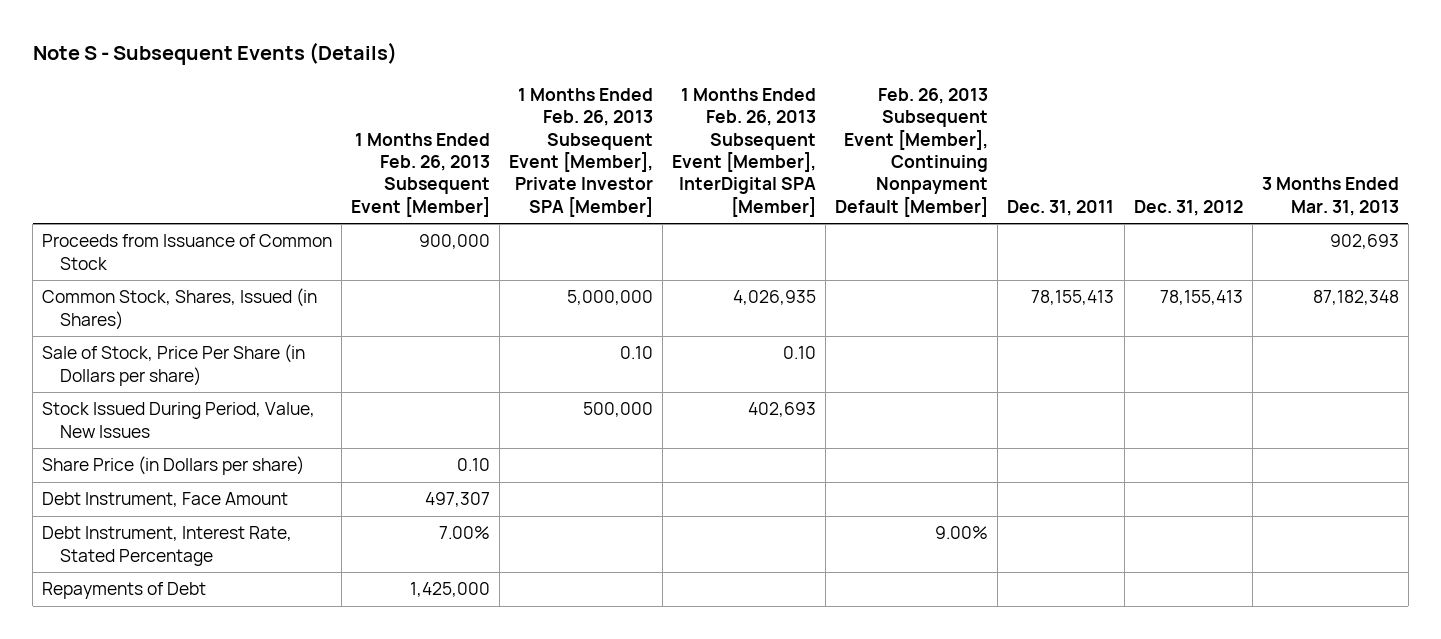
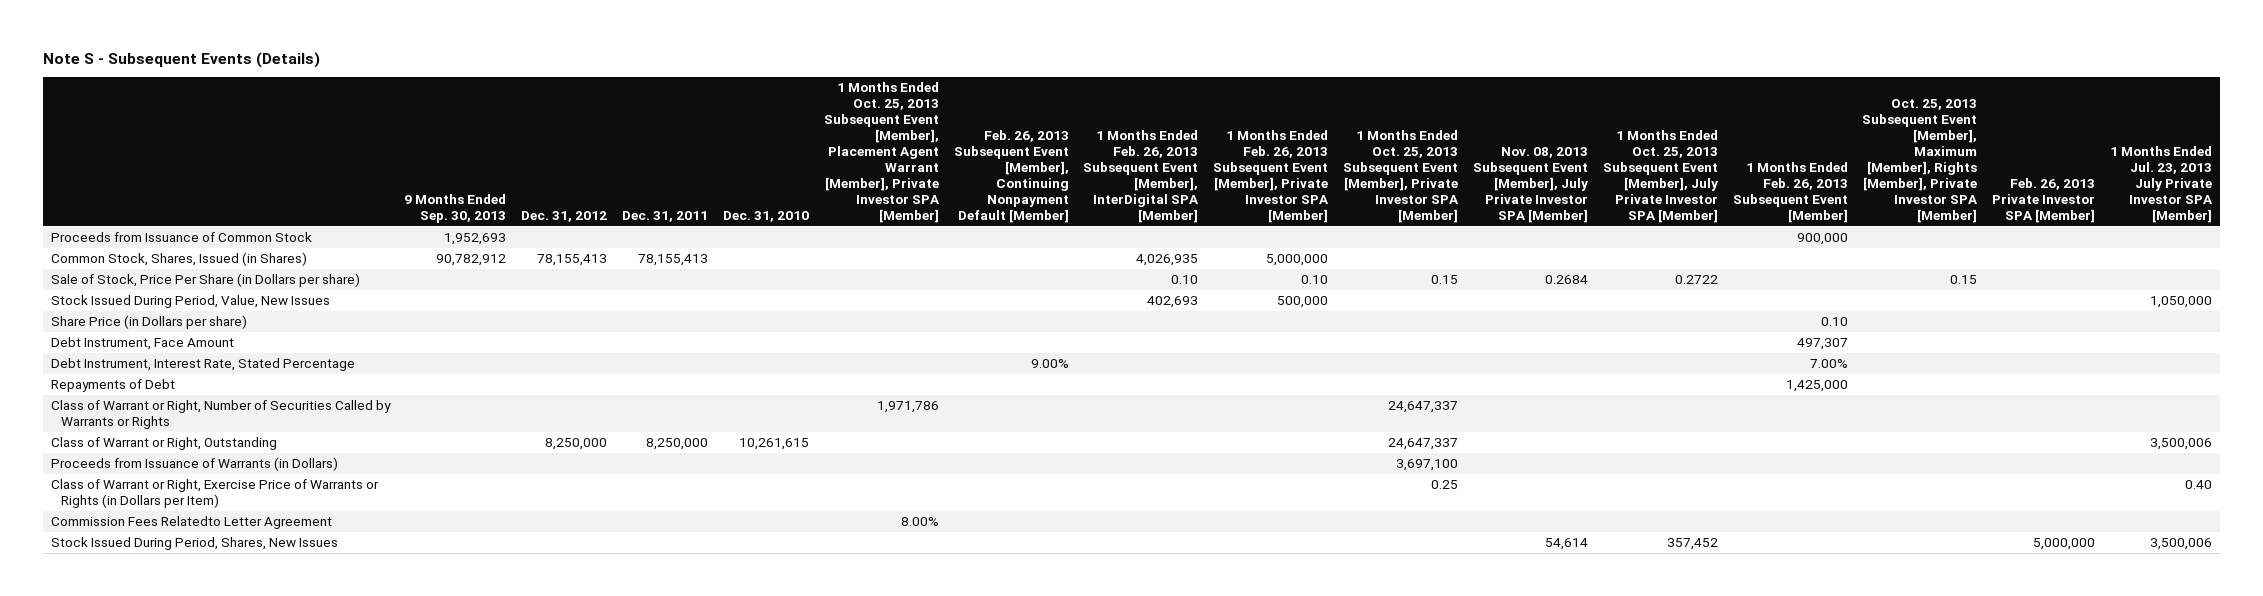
- | 1 Months Ended Feb. 26, 2013 Subsequent Event [Member] | 1 Months Ended Feb. 26, 2013 Subsequent Event [Member], Private Investor SPA [Member] | 1 Months Ended Feb. 26, 2013 Subsequent Event [Member], InterDigital SPA [Member] | Feb. 26, 2013 Subsequent Event [Member], Continuing Nonpayment Default [Member] | Dec. 31, 2011 | Dec. 31, 2012 | 3 Months Ended Mar. 31, 2013
+ | 9 Months Ended Sep. 30, 2013 | Dec. 31, 2012 | Dec. 31, 2011 | Dec. 31, 2010 | 1 Months Ended Oct. 25, 2013 Subsequent Event [Member], Placement Agent Warrant [Member], Private Investor SPA [Member] | Feb. 26, 2013 Subsequent Event [Member], Continuing Nonpayment Default [Member] | 1 Months Ended Feb. 26, 2013 Subsequent Event [Member], InterDigital SPA [Member] | 1 Months Ended Feb. 26, 2013 Subsequent Event [Member], Private Investor SPA [Member] | 1 Months Ended Oct. 25, 2013 Subsequent Event [Member], Private Investor SPA [Member] | Nov. 08, 2013 Subsequent Event [Member], July Private Investor SPA [Member] | 1 Months Ended Oct. 25, 2013 Subsequent Event [Member], July Private Investor SPA [Member] | 1 Months Ended Feb. 26, 2013 Subsequent Event [Member] | Oct. 25, 2013 Subsequent Event [Member], Maximum [Member], Rights [Member], Private Investor SPA [Member] | Feb. 26, 2013 Private Investor SPA [Member] | 1 Months Ended Jul. 23, 2013 July Private Investor SPA [Member]
+ Class of Warrant or Right, Number of Securities Called by Warrants or Rights | | | | | 1,971,786 | | | | 24,647,337 | | | | | |
+ Class of Warrant or Right, Outstanding | | 8,250,000 | 8,250,000 | 10,261,615 | | | | | 24,647,337 | | | | | | 3,500,006
+ Proceeds from Issuance of Warrants (in Dollars) | | | | | | | | | 3,697,100 | | | | | |
+ Class of Warrant or Right, Exercise Price of Warrants or Rights (in Dollars per Item) | | | | | | | | | 0.25 | | | | | | 0.40
+ Commission Fees Relatedto Letter Agreement | | | | | 8.00% | | | | | | | | | |
+ Stock Issued During Period, Shares, New Issues | | | | | | | | | | 54,614 | 357,452 | | | 5,000,000 | 3,500,006

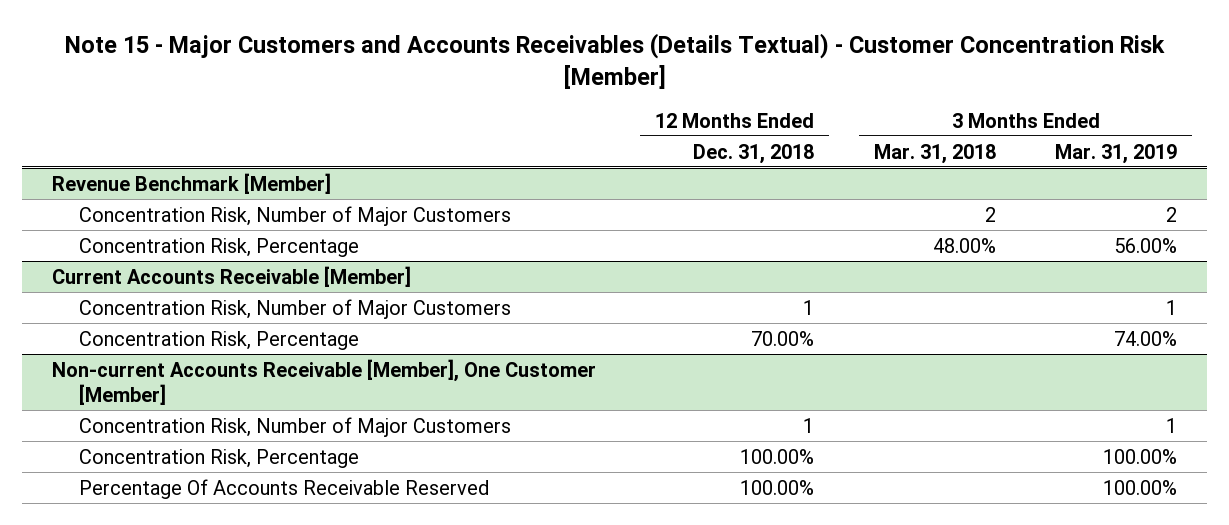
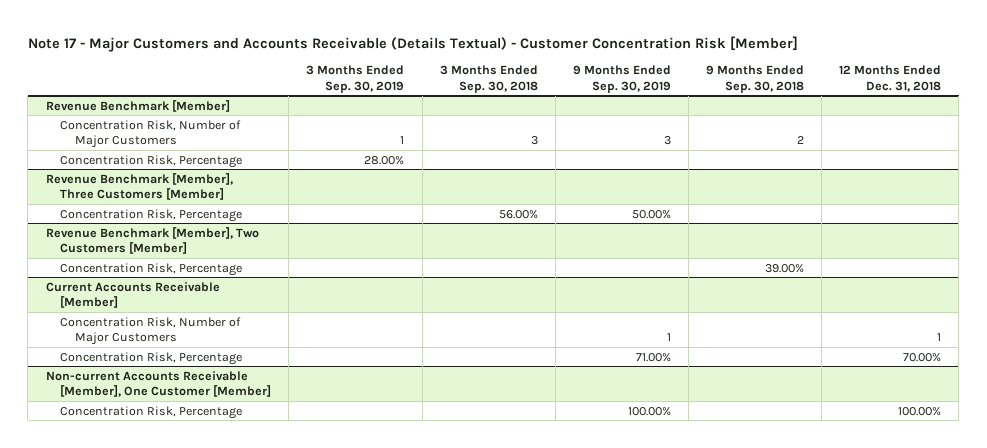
- Note 15 - Major Customers and Accounts Receivables (Details Textual) - Customer Concentration Risk [Member]
+ Note 17 - Major Customers and Accounts Receivable (Details Textual) - Customer Concentration Risk [Member]
- | 12 Months Ended Dec. 31, 2018 | 3 Months Ended Mar. 31, 2018 | 3 Months Ended Mar. 31, 2019
+ | 3 Months Ended Sep. 30, 2019 | 3 Months Ended Sep. 30, 2018 | 9 Months Ended Sep. 30, 2019 | 9 Months Ended Sep. 30, 2018 | 12 Months Ended Dec. 31, 2018
+ Revenue Benchmark [Member], Three Customers [Member]
+ Concentration Risk, Percentage | | 56.00% | 50.00% | |
+ Revenue Benchmark [Member], Two Customers [Member]
+ Concentration Risk, Percentage | | | | 39.00% |
@ Non-current Accounts Receivable [Member], One Customer [Member]
- Concentration Risk, Number of Major Customers | 1 | | 1
- Percentage Of Accounts Receivable Reserved | 100.00% | | 100.00%

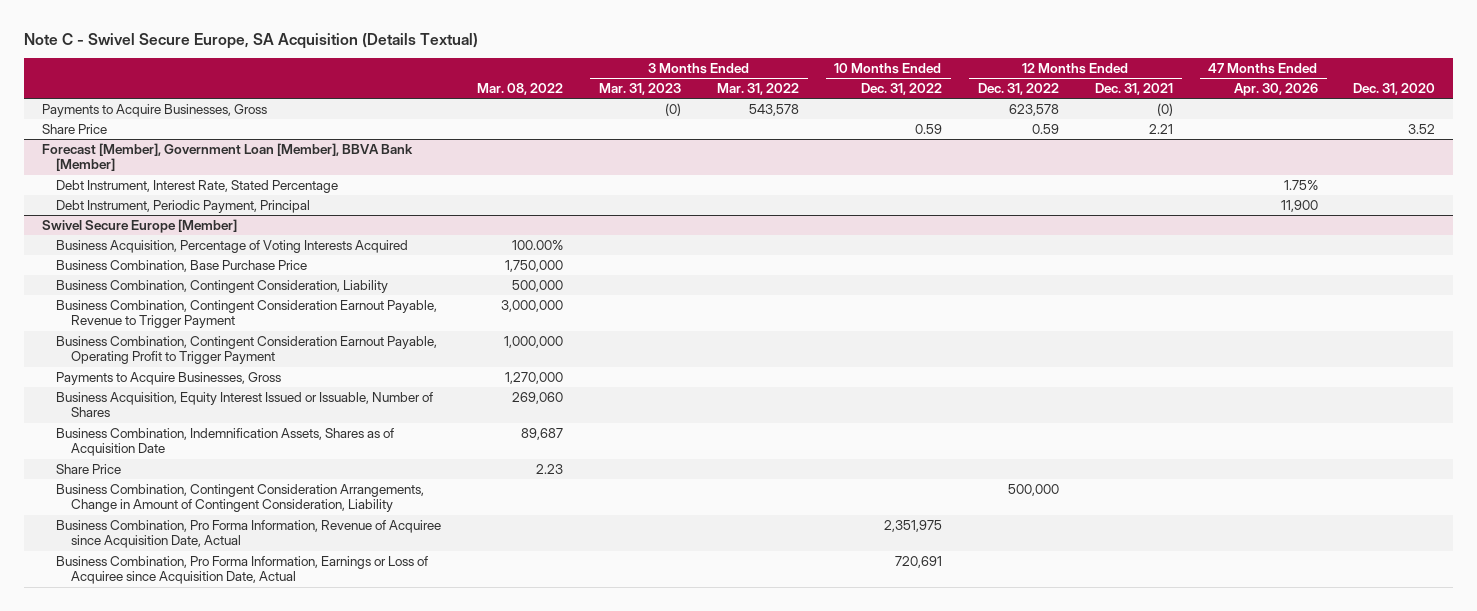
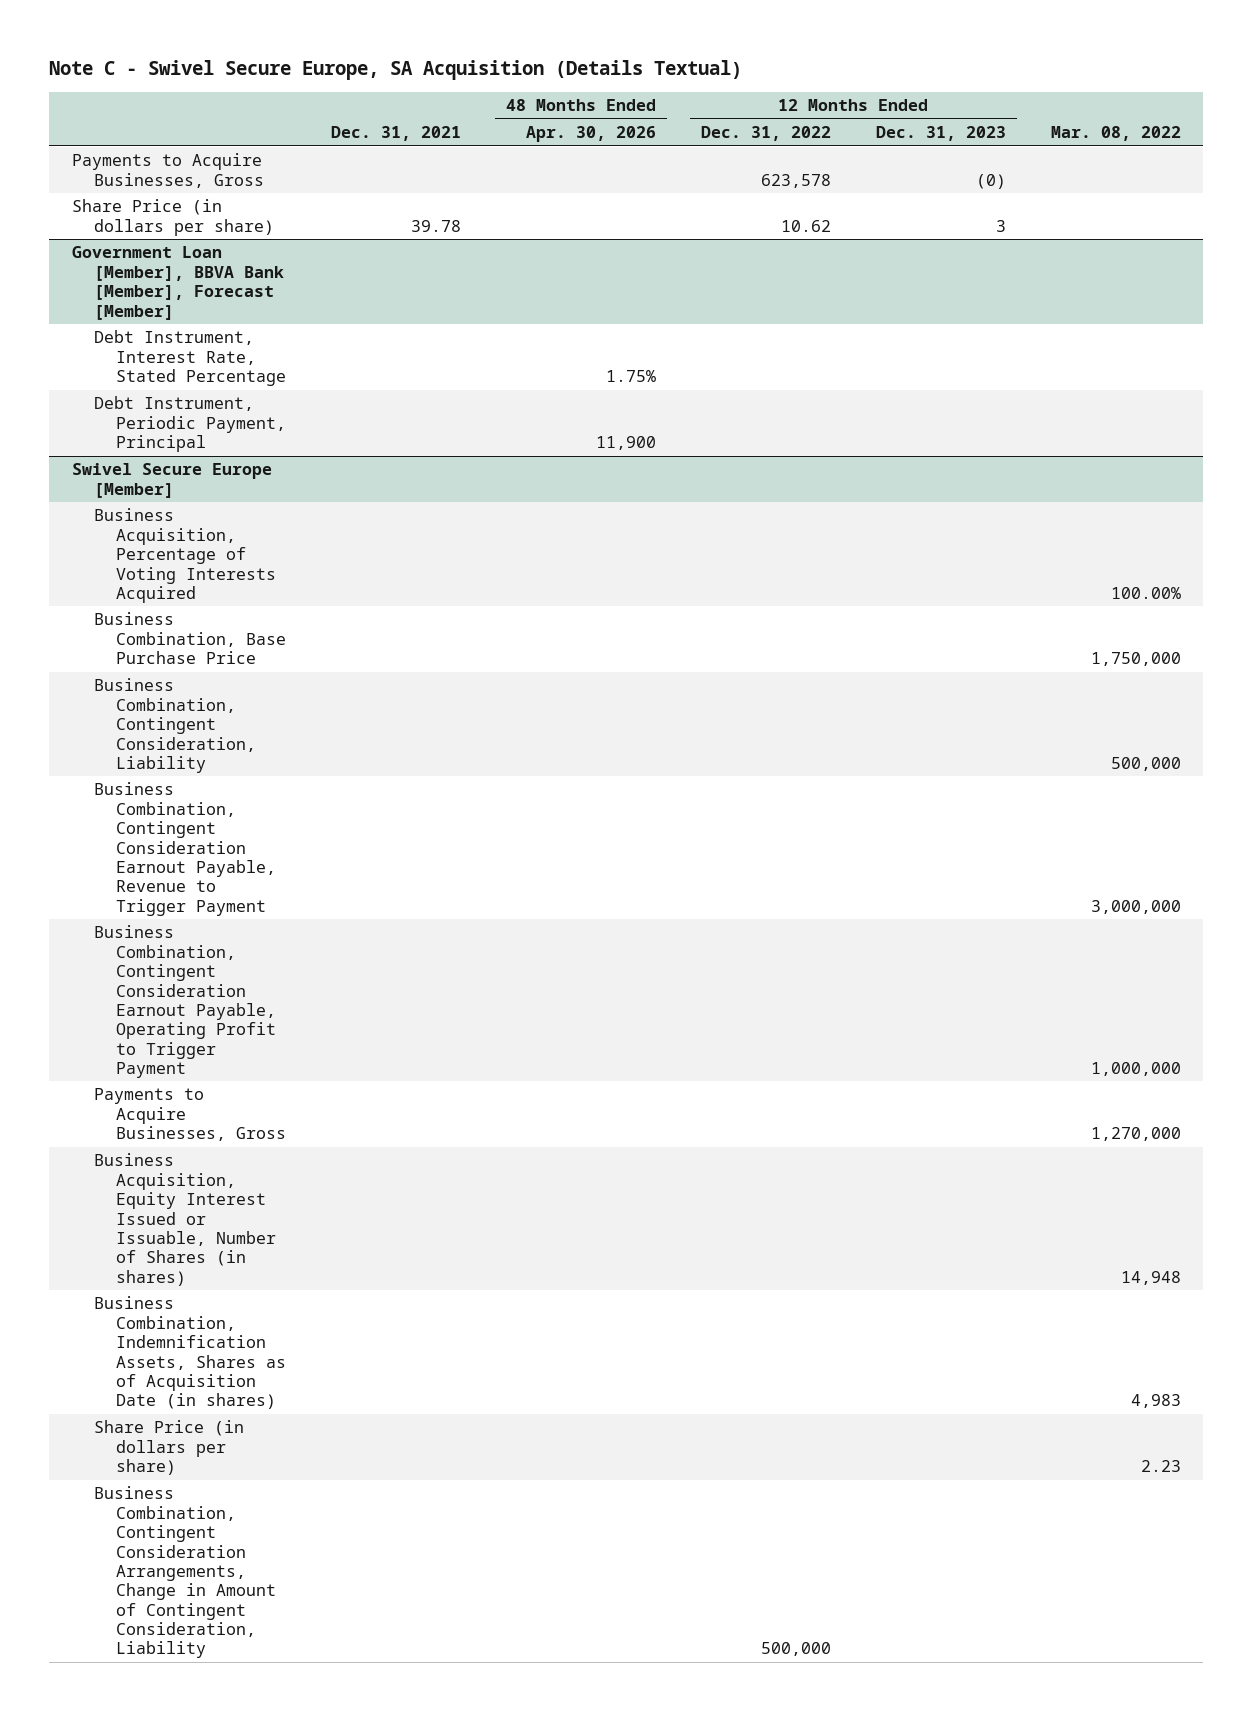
- | Mar. 08, 2022 | 3 Months Ended Mar. 31, 2023 | 3 Months Ended Mar. 31, 2022 | 10 Months Ended Dec. 31, 2022 | 12 Months Ended Dec. 31, 2022 | 12 Months Ended Dec. 31, 2021 | 47 Months Ended Apr. 30, 2026 | Dec. 31, 2020
+ | Dec. 31, 2021 | 48 Months Ended Apr. 30, 2026 | 12 Months Ended Dec. 31, 2022 | 12 Months Ended Dec. 31, 2023 | Mar. 08, 2022
- Share Price | | | | 0.59 | 0.59 | 2.21 | | 3.52
- Forecast [Member], Government Loan [Member], BBVA Bank [Member]
+ Share Price (in dollars per share) | 39.78 | | 10.62 | 3 |
+ Government Loan [Member], BBVA Bank [Member], Forecast [Member]
@ Swivel Secure Europe [Member]
- Business Acquisition, Equity Interest Issued or Issuable, Number of Shares | 269,060 | | | | | | |
- Business Combination, Indemnification Assets, Shares as of Acquisition Date | 89,687 | | | | | | |
- Share Price | 2.23 | | | | | | |
+ Business Acquisition, Equity Interest Issued or Issuable, Number of Shares (in shares) | | | | | 14,948
+ Business Combination, Indemnification Assets, Shares as of Acquisition Date (in shares) | | | | | 4,983
+ Share Price (in dollars per share) | | | | | 2.23
- Business Combination, Pro Forma Information, Revenue of Acquiree since Acquisition Date, Actual | | | | 2,351,975 | | | |
- Business Combination, Pro Forma Information, Earnings or Loss of Acquiree since Acquisition Date, Actual | | | | 720,691 | | | |

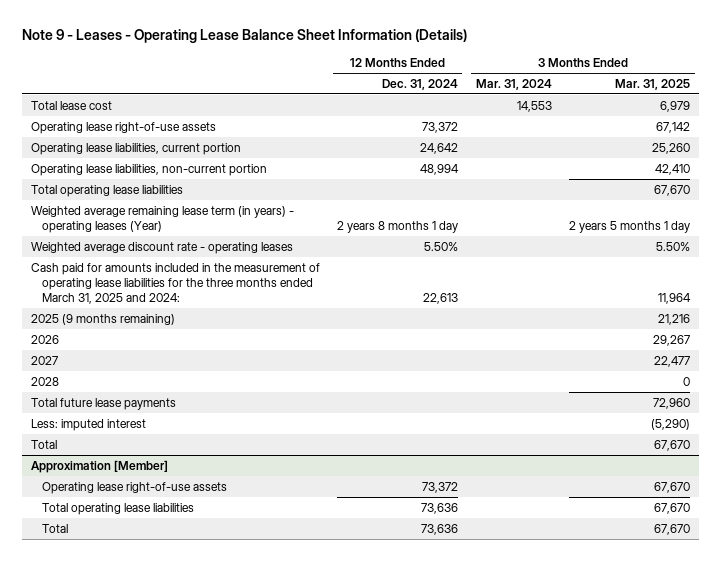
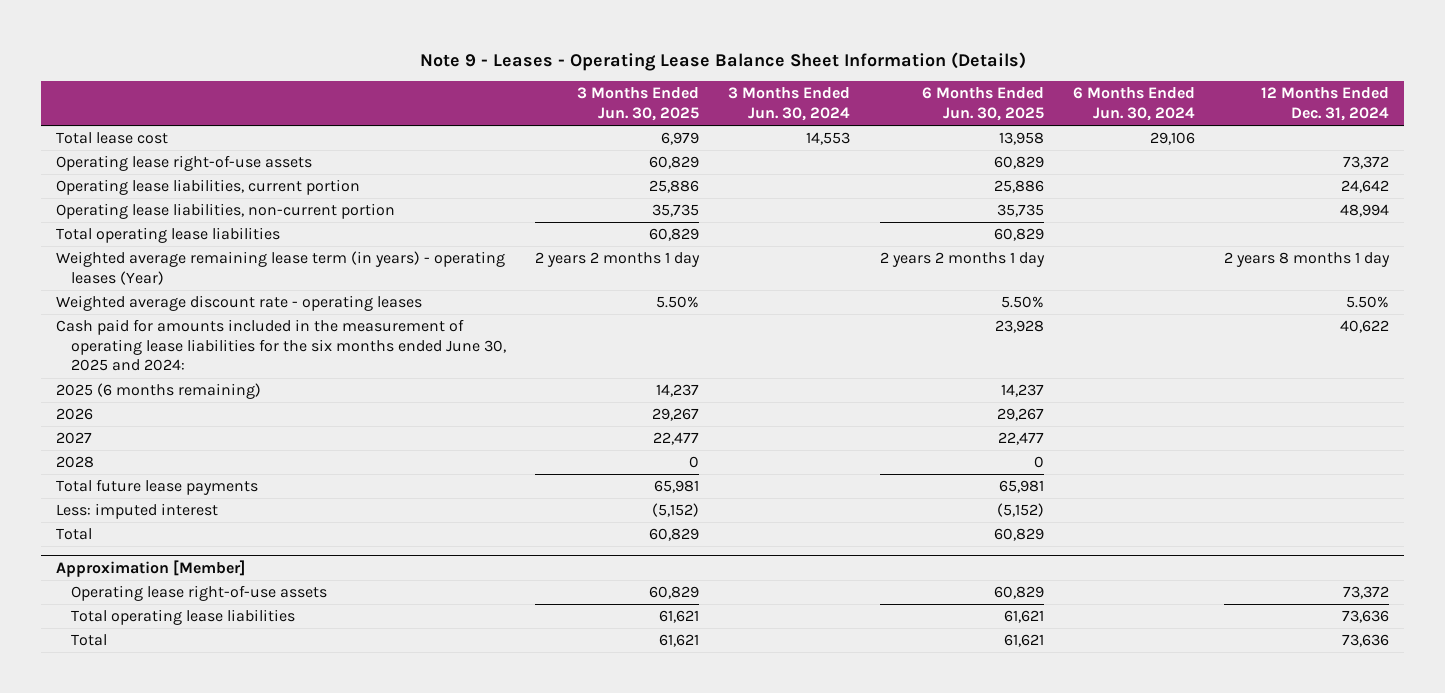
- | 12 Months Ended Dec. 31, 2024 | 3 Months Ended Mar. 31, 2024 | 3 Months Ended Mar. 31, 2025
+ | 3 Months Ended Jun. 30, 2025 | 3 Months Ended Jun. 30, 2024 | 6 Months Ended Jun. 30, 2025 | 6 Months Ended Jun. 30, 2024 | 12 Months Ended Dec. 31, 2024
- Cash paid for amounts included in the measurement of operating lease liabilities for the three months ended March 31, 2025 and 2024: | 22,613 | | 11,964
- 2025 (9 months remaining) | | | 21,216
+ Cash paid for amounts included in the measurement of operating lease liabilities for the six months ended June 30, 2025 and 2024: | | | 23,928 | | 40,622
+ 2025 (6 months remaining) | 14,237 | | 14,237 | |

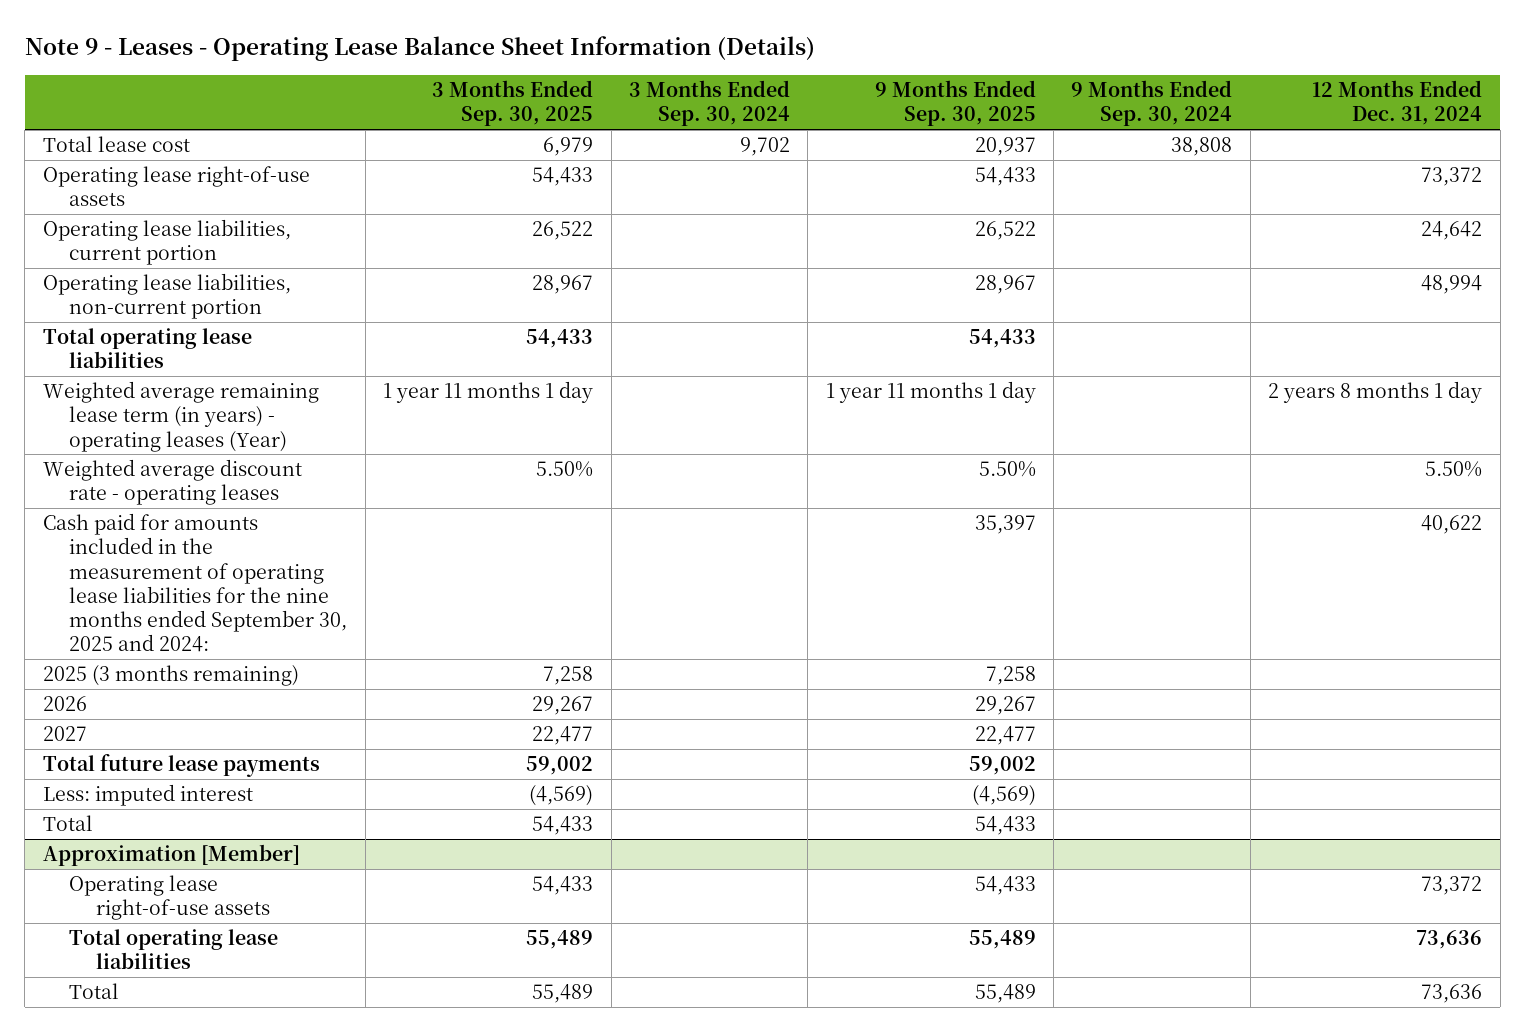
- | 3 Months Ended Jun. 30, 2025 | 3 Months Ended Jun. 30, 2024 | 6 Months Ended Jun. 30, 2025 | 6 Months Ended Jun. 30, 2024 | 12 Months Ended Dec. 31, 2024
+ | 3 Months Ended Sep. 30, 2025 | 3 Months Ended Sep. 30, 2024 | 9 Months Ended Sep. 30, 2025 | 9 Months Ended Sep. 30, 2024 | 12 Months Ended Dec. 31, 2024
- Cash paid for amounts included in the measurement of operating lease liabilities for the six months ended June 30, 2025 and 2024: | | | 23,928 | | 40,622
- 2025 (6 months remaining) | 14,237 | | 14,237 | |
+ Cash paid for amounts included in the measurement of operating lease liabilities for the nine months ended September 30, 2025 and 2024: | | | 35,397 | | 40,622
+ 2025 (3 months remaining) | 7,258 | | 7,258 | |
- 2028 | 0 | | 0 | |

